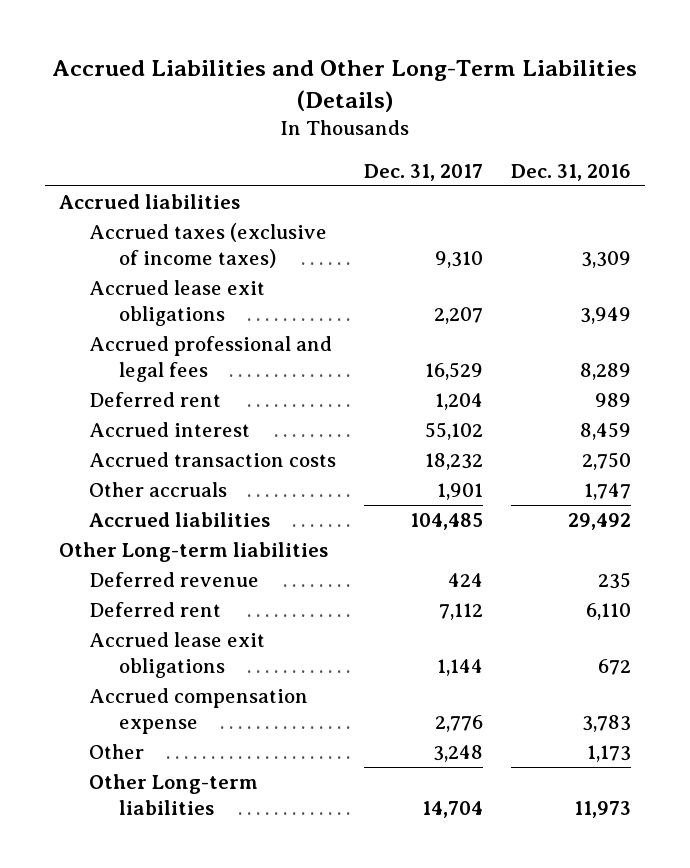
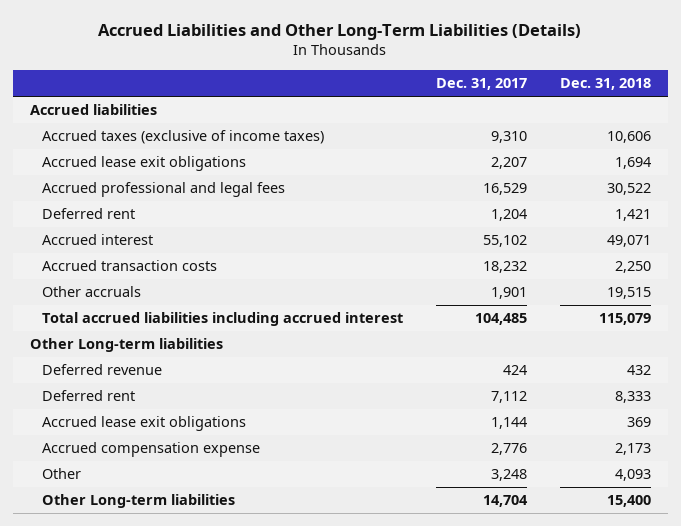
- | Dec. 31, 2017 | Dec. 31, 2016
+ | Dec. 31, 2017 | Dec. 31, 2018
- Accrued liabilities | 104,485 | 29,492
+ Total accrued liabilities including accrued interest | 104,485 | 115,079

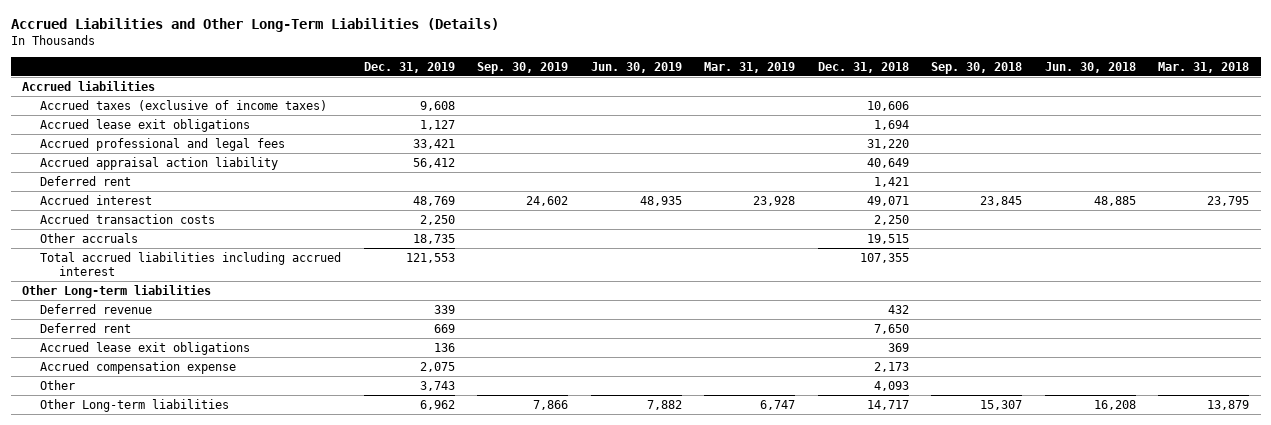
- | Dec. 31, 2017 | Dec. 31, 2018
+ | Dec. 31, 2019 | Sep. 30, 2019 | Jun. 30, 2019 | Mar. 31, 2019 | Dec. 31, 2018 | Sep. 30, 2018 | Jun. 30, 2018 | Mar. 31, 2018
- Accrued professional and legal fees | 16,529 | 30,522
+ Accrued professional and legal fees | 33,421 | | | | 31,220 | | |
+ Accrued appraisal action liability | 56,412 | | | | 40,649 | | |
- Total accrued liabilities including accrued interest | 104,485 | 115,079
+ Total accrued liabilities including accrued interest | 121,553 | | | | 107,355 | | |
- Deferred rent | 7,112 | 8,333
+ Deferred rent | 669 | | | | 7,650 | | |
- Other Long-term liabilities | 14,704 | 15,400
+ Other Long-term liabilities | 6,962 | 7,866 | 7,882 | 6,747 | 14,717 | 15,307 | 16,208 | 13,879

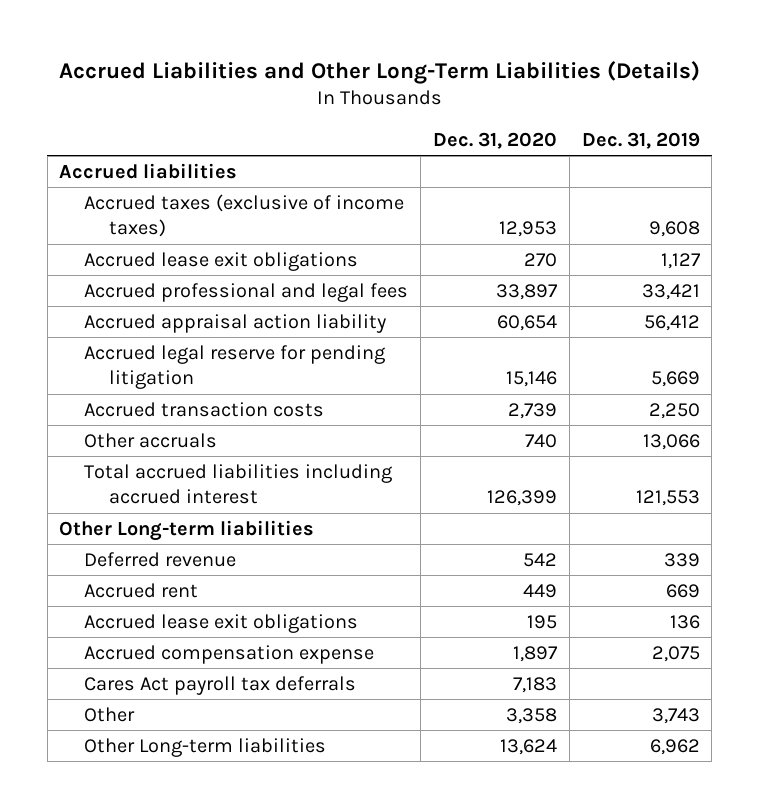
- | Dec. 31, 2019 | Sep. 30, 2019 | Jun. 30, 2019 | Mar. 31, 2019 | Dec. 31, 2018 | Sep. 30, 2018 | Jun. 30, 2018 | Mar. 31, 2018
+ | Dec. 31, 2020 | Dec. 31, 2019
- Deferred rent | | | | | 1,421 | | |
- Accrued interest | 48,769 | 24,602 | 48,935 | 23,928 | 49,071 | 23,845 | 48,885 | 23,795
+ Accrued legal reserve for pending litigation | 15,146 | 5,669
- Other accruals | 18,735 | | | | 19,515 | | |
+ Other accruals | 740 | 13,066
- Deferred rent | 669 | | | | 7,650 | | |
+ Accrued rent | 449 | 669
+ Cares Act payroll tax deferrals | 7,183 |

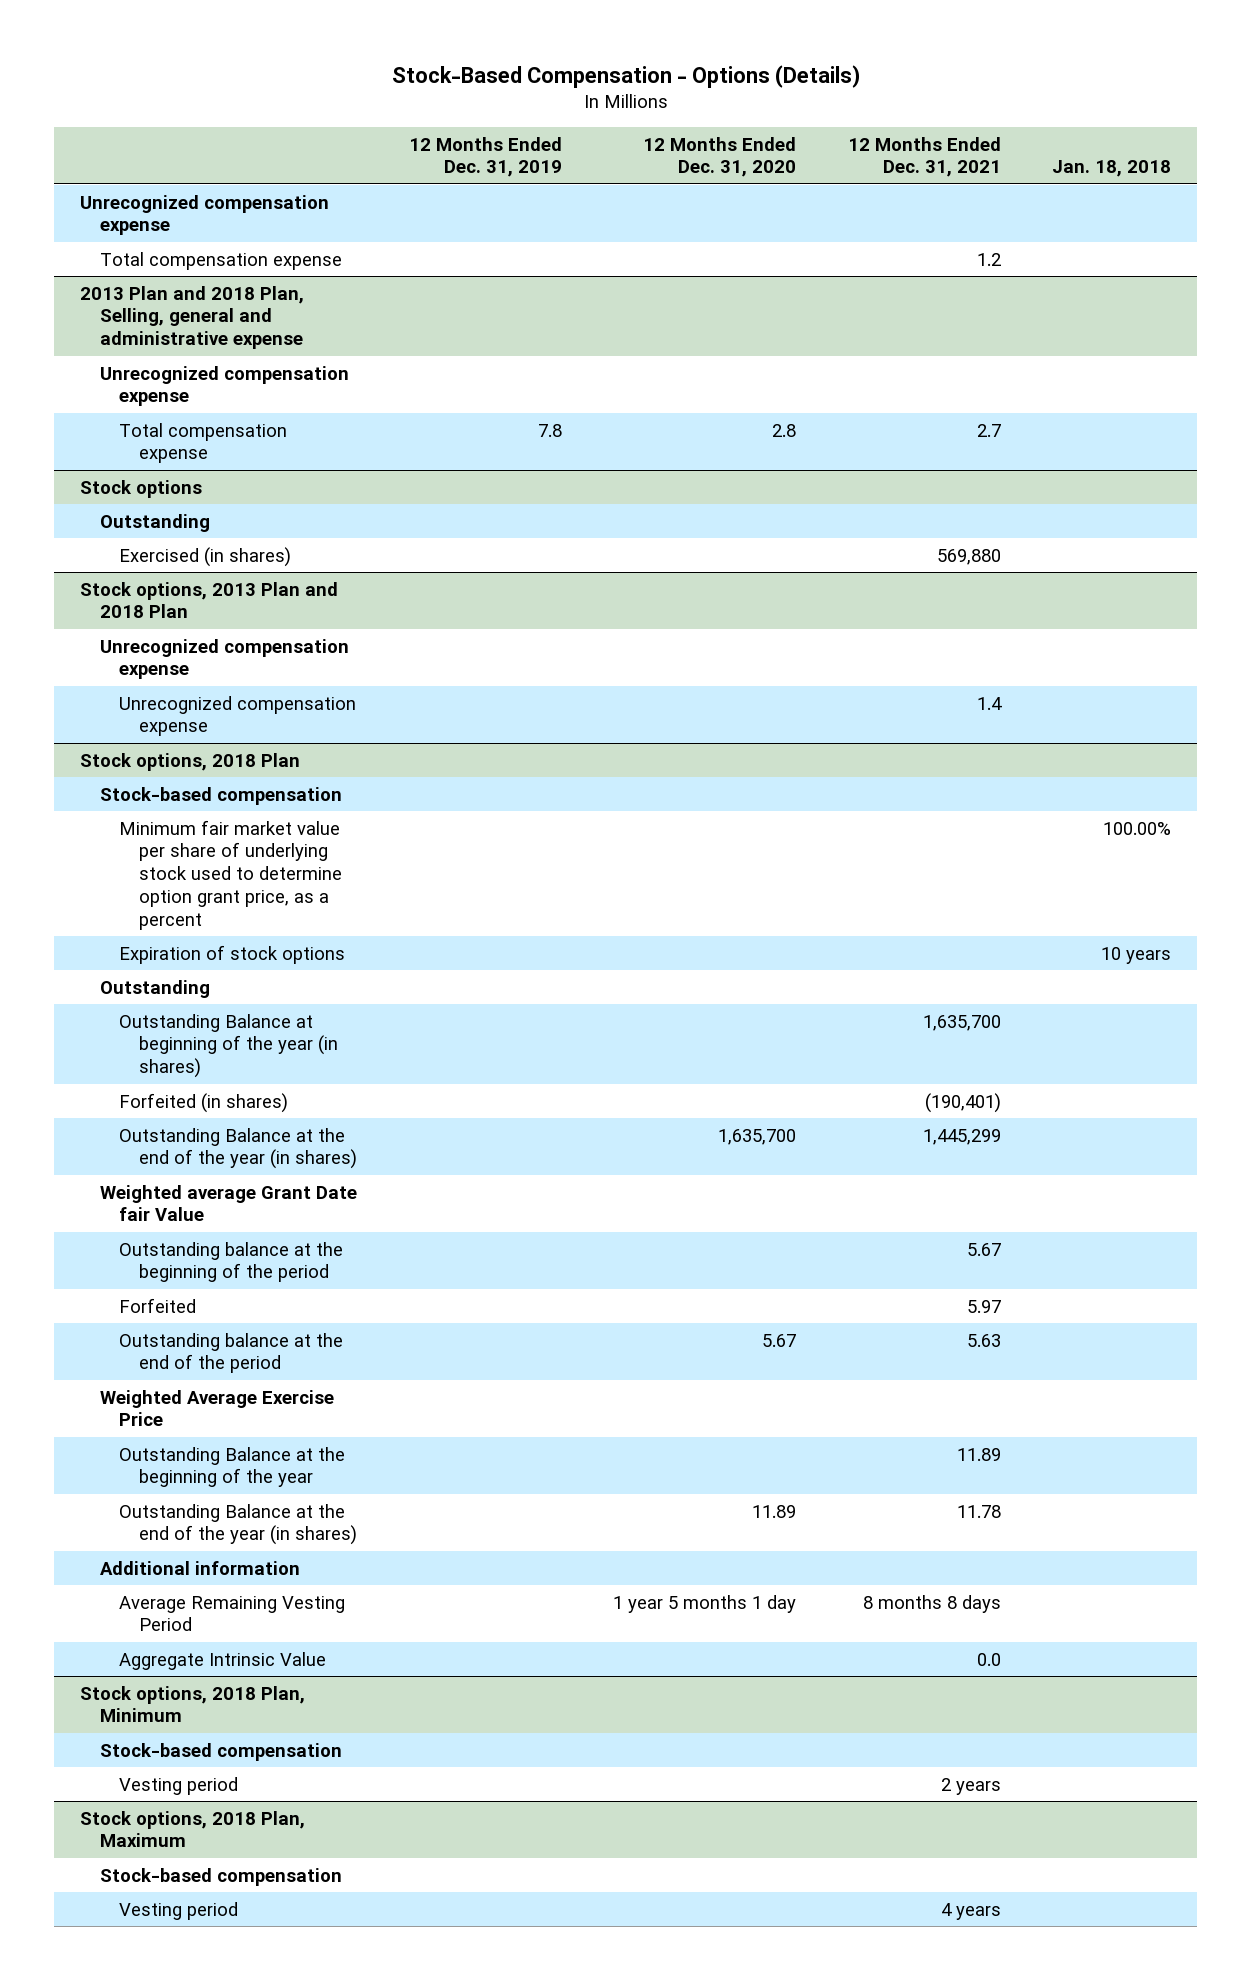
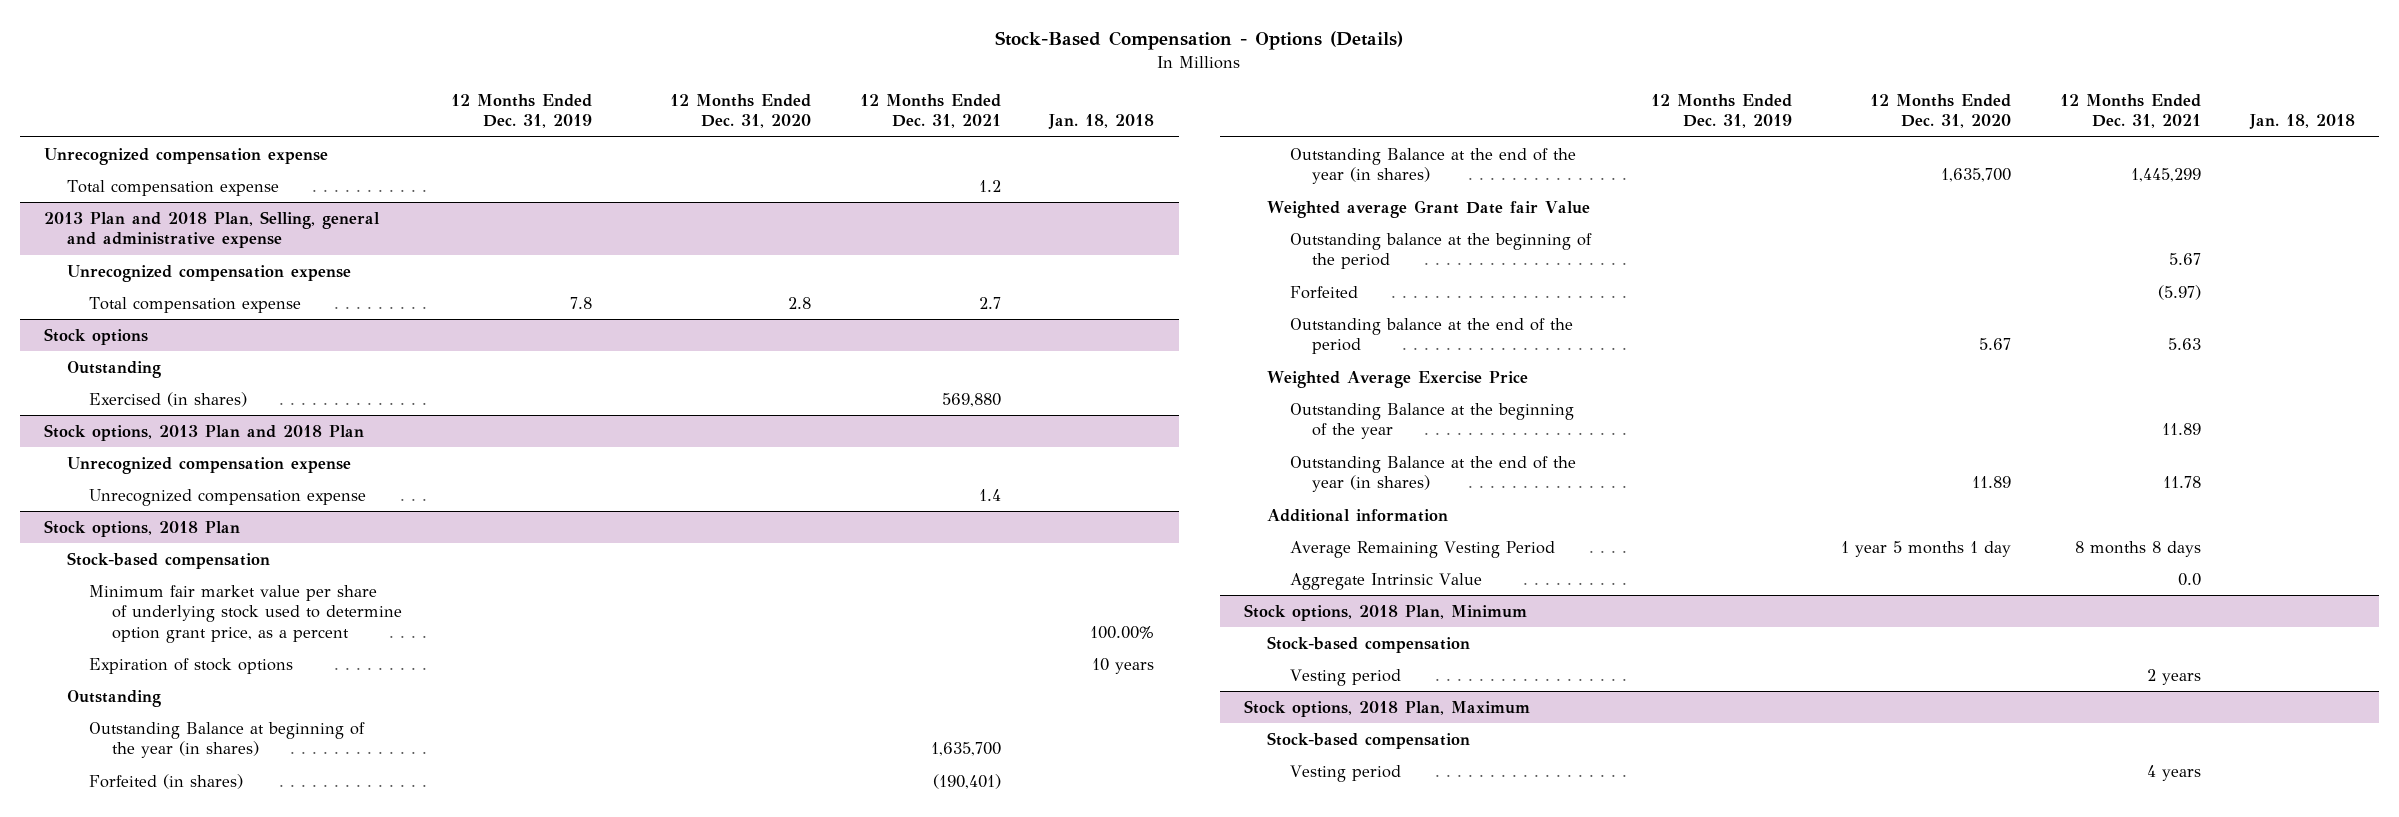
@ Stock options, 2018 Plan
- Forfeited | | | 5.97 |
+ Forfeited | | | (5.97) |

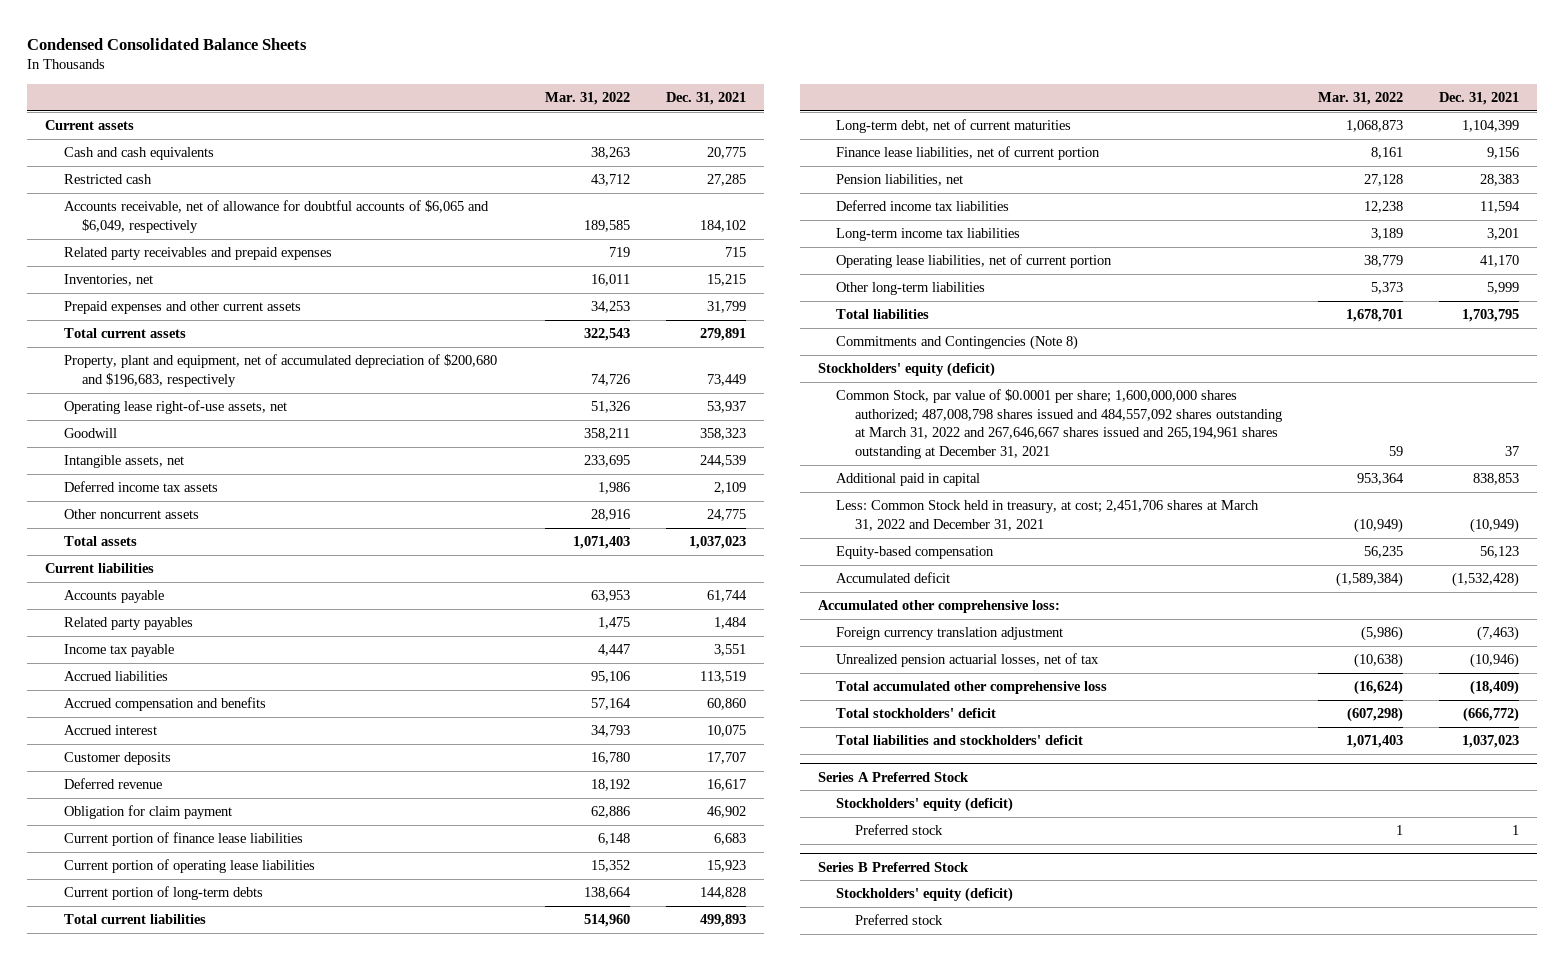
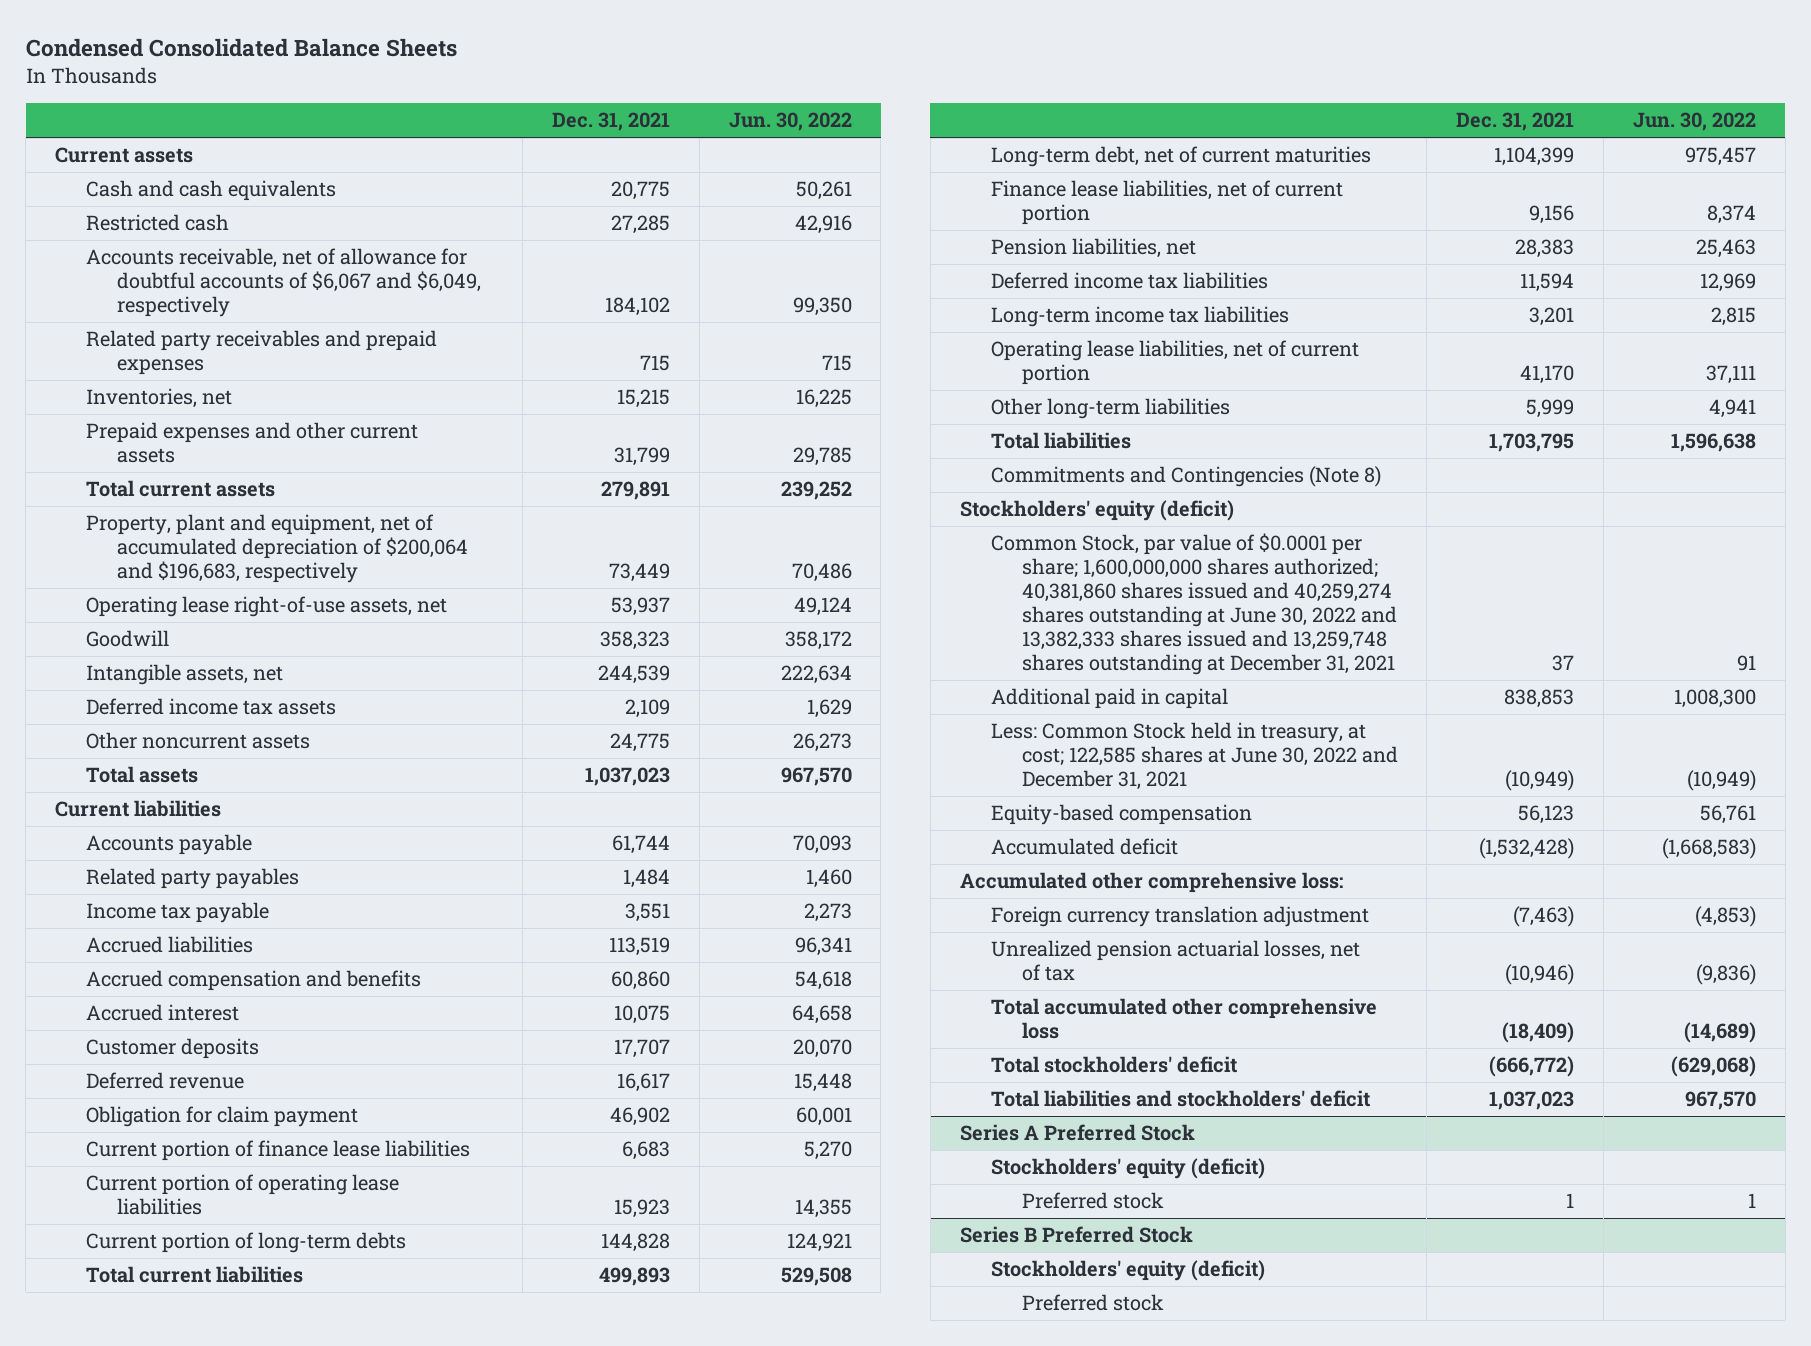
- | Mar. 31, 2022 | Dec. 31, 2021
+ | Dec. 31, 2021 | Jun. 30, 2022
- Accounts receivable, net of allowance for doubtful accounts of $6,065 and $6,049, respectively | 189,585 | 184,102
+ Accounts receivable, net of allowance for doubtful accounts of $6,067 and $6,049, respectively | 184,102 | 99,350
- Property, plant and equipment, net of accumulated depreciation of $200,680 and $196,683, respectively | 74,726 | 73,449
+ Property, plant and equipment, net of accumulated depreciation of $200,064 and $196,683, respectively | 73,449 | 70,486
- Common Stock, par value of $0.0001 per share; 1,600,000,000 shares authorized; 487,008,798 shares issued and 484,557,092 shares outstanding at March 31, 2022 and 267,646,667 shares issued and 265,194,961 shares outstanding at December 31, 2021 | 59 | 37
+ Common Stock, par value of $0.0001 per share; 1,600,000,000 shares authorized; 40,381,860 shares issued and 40,259,274 shares outstanding at June 30, 2022 and 13,382,333 shares issued and 13,259,748 shares outstanding at December 31, 2021 | 37 | 91
- Less: Common Stock held in treasury, at cost; 2,451,706 shares at March 31, 2022 and December 31, 2021 | (10,949) | (10,949)
+ Less: Common Stock held in treasury, at cost; 122,585 shares at June 30, 2022 and December 31, 2021 | (10,949) | (10,949)

